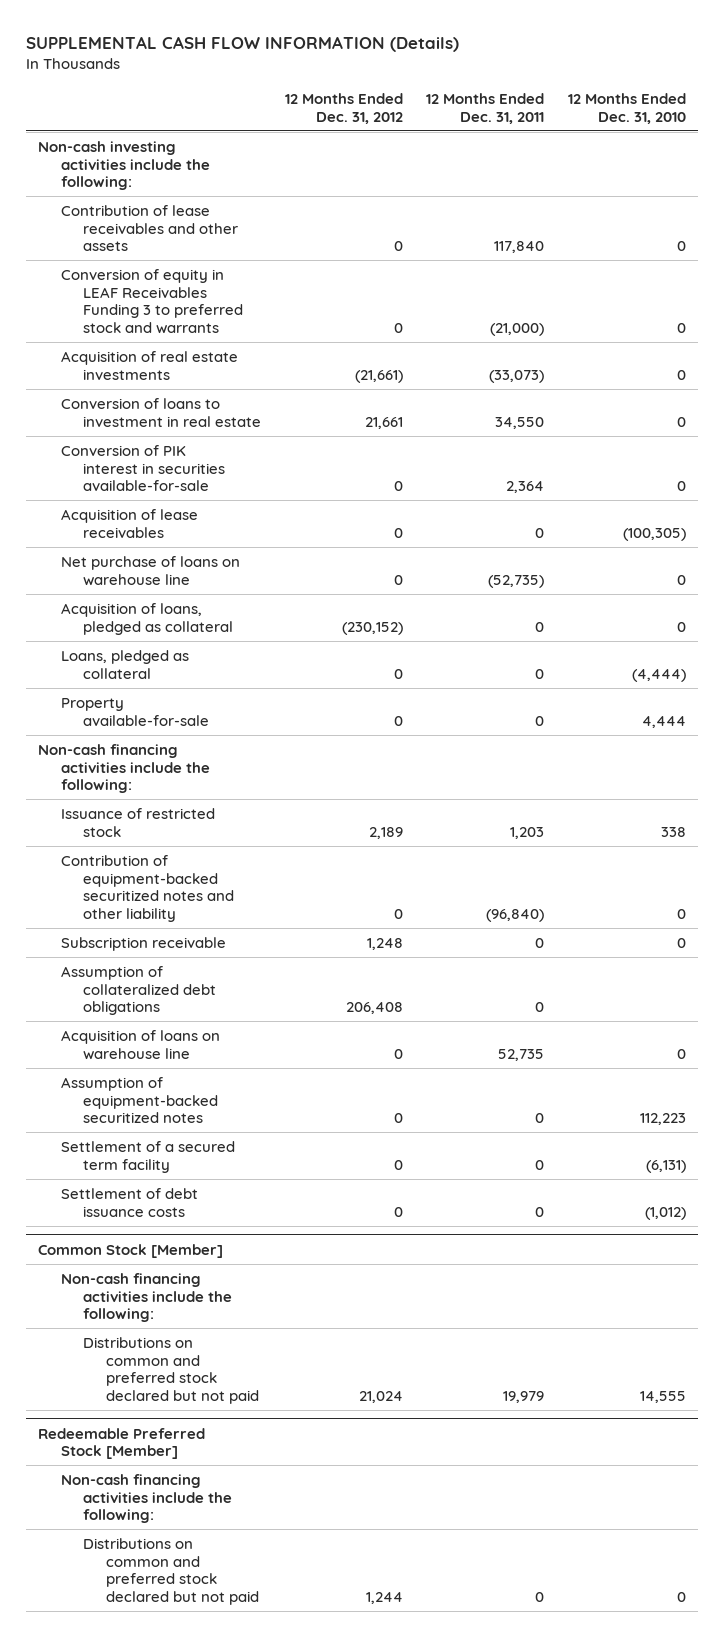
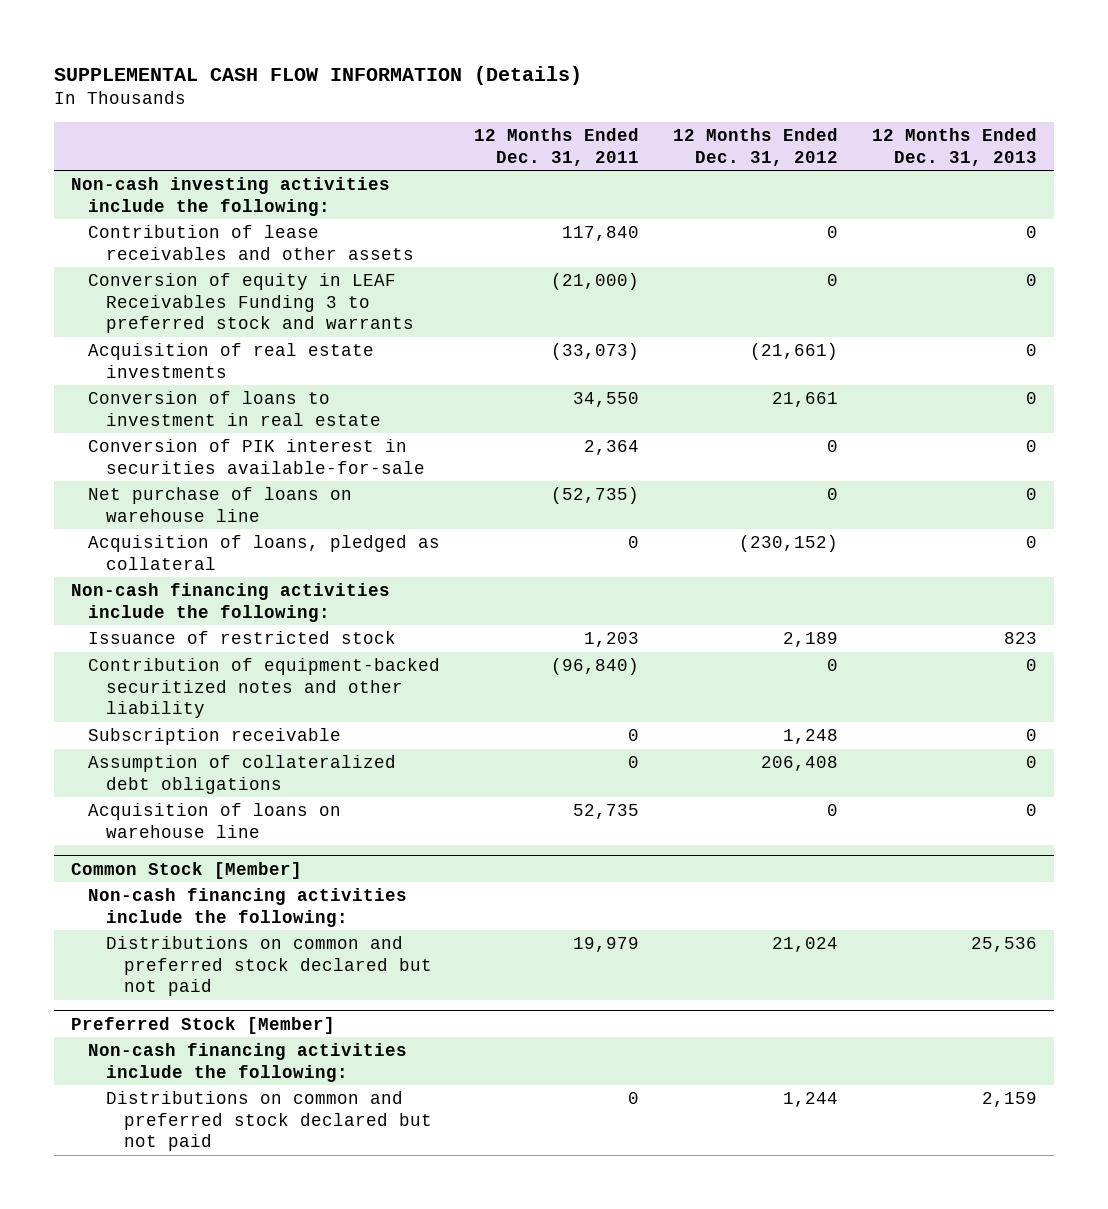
- | 12 Months Ended Dec. 31, 2012 | 12 Months Ended Dec. 31, 2011 | 12 Months Ended Dec. 31, 2010
+ | 12 Months Ended Dec. 31, 2011 | 12 Months Ended Dec. 31, 2012 | 12 Months Ended Dec. 31, 2013
- Acquisition of lease receivables | 0 | 0 | (100,305)
- Loans, pledged as collateral | 0 | 0 | (4,444)
- Property available-for-sale | 0 | 0 | 4,444
- Assumption of equipment-backed securitized notes | 0 | 0 | 112,223
- Settlement of a secured term facility | 0 | 0 | (6,131)
- Settlement of debt issuance costs | 0 | 0 | (1,012)
- Redeemable Preferred Stock [Member]
+ Preferred Stock [Member]

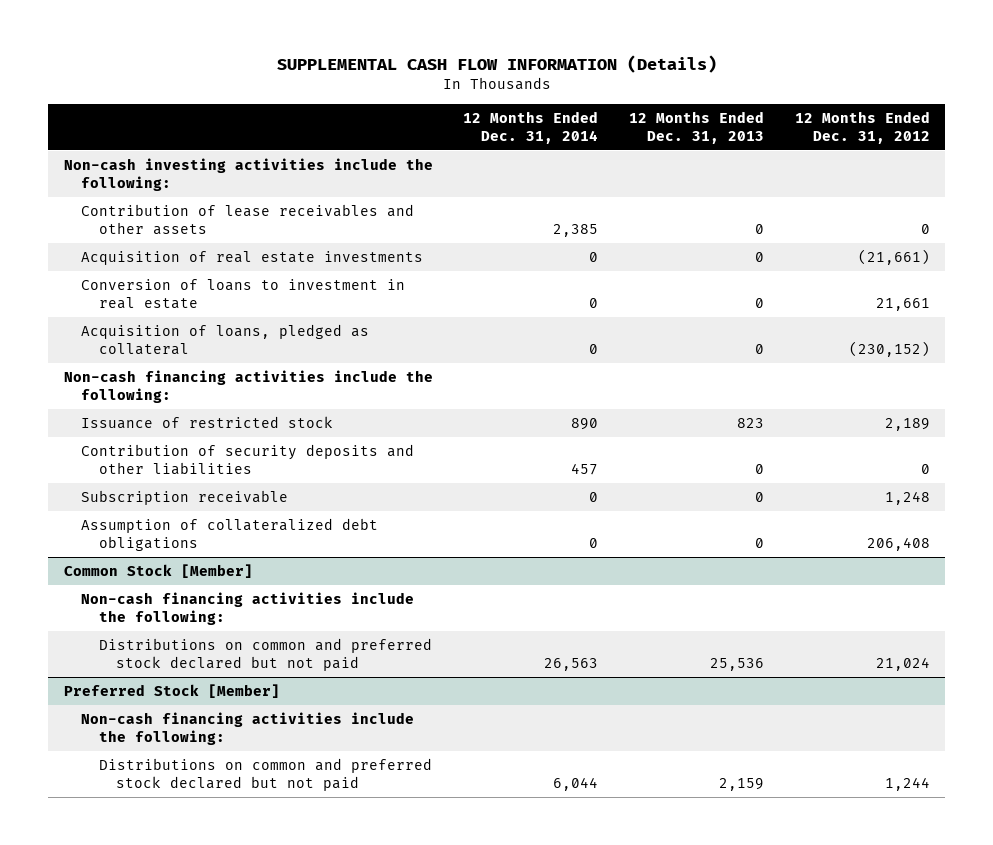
- | 12 Months Ended Dec. 31, 2011 | 12 Months Ended Dec. 31, 2012 | 12 Months Ended Dec. 31, 2013
+ | 12 Months Ended Dec. 31, 2014 | 12 Months Ended Dec. 31, 2013 | 12 Months Ended Dec. 31, 2012
- Conversion of equity in LEAF Receivables Funding 3 to preferred stock and warrants | (21,000) | 0 | 0
- Conversion of PIK interest in securities available-for-sale | 2,364 | 0 | 0
- Net purchase of loans on warehouse line | (52,735) | 0 | 0
- Contribution of equipment-backed securitized notes and other liability | (96,840) | 0 | 0
+ Contribution of security deposits and other liabilities | 457 | 0 | 0
- Acquisition of loans on warehouse line | 52,735 | 0 | 0

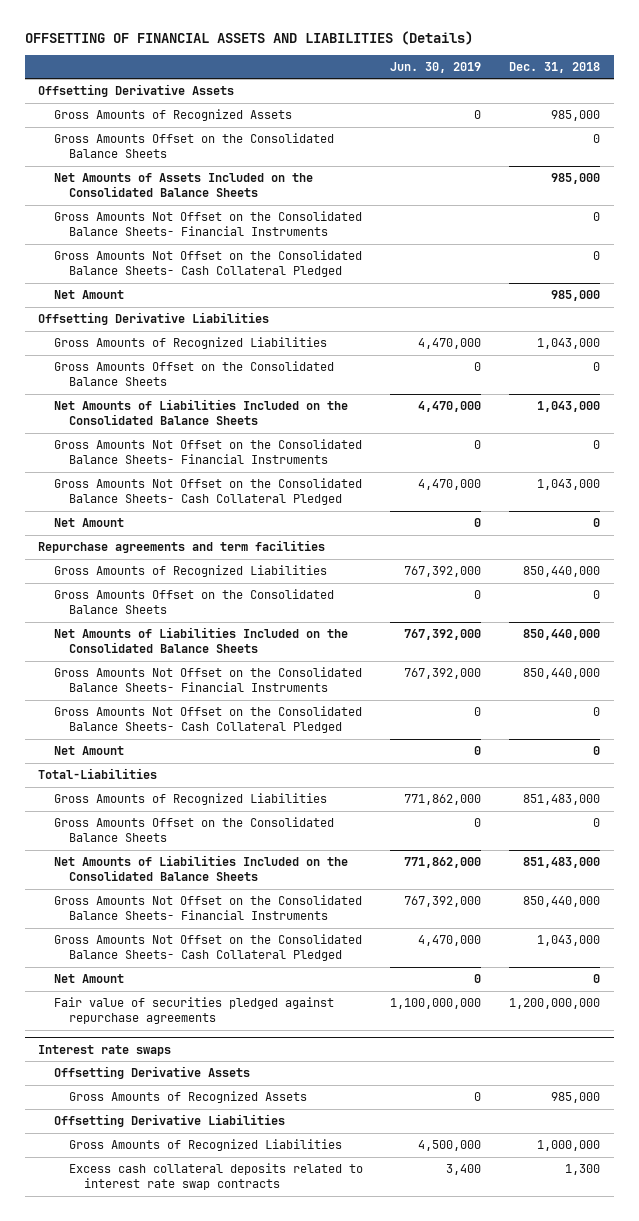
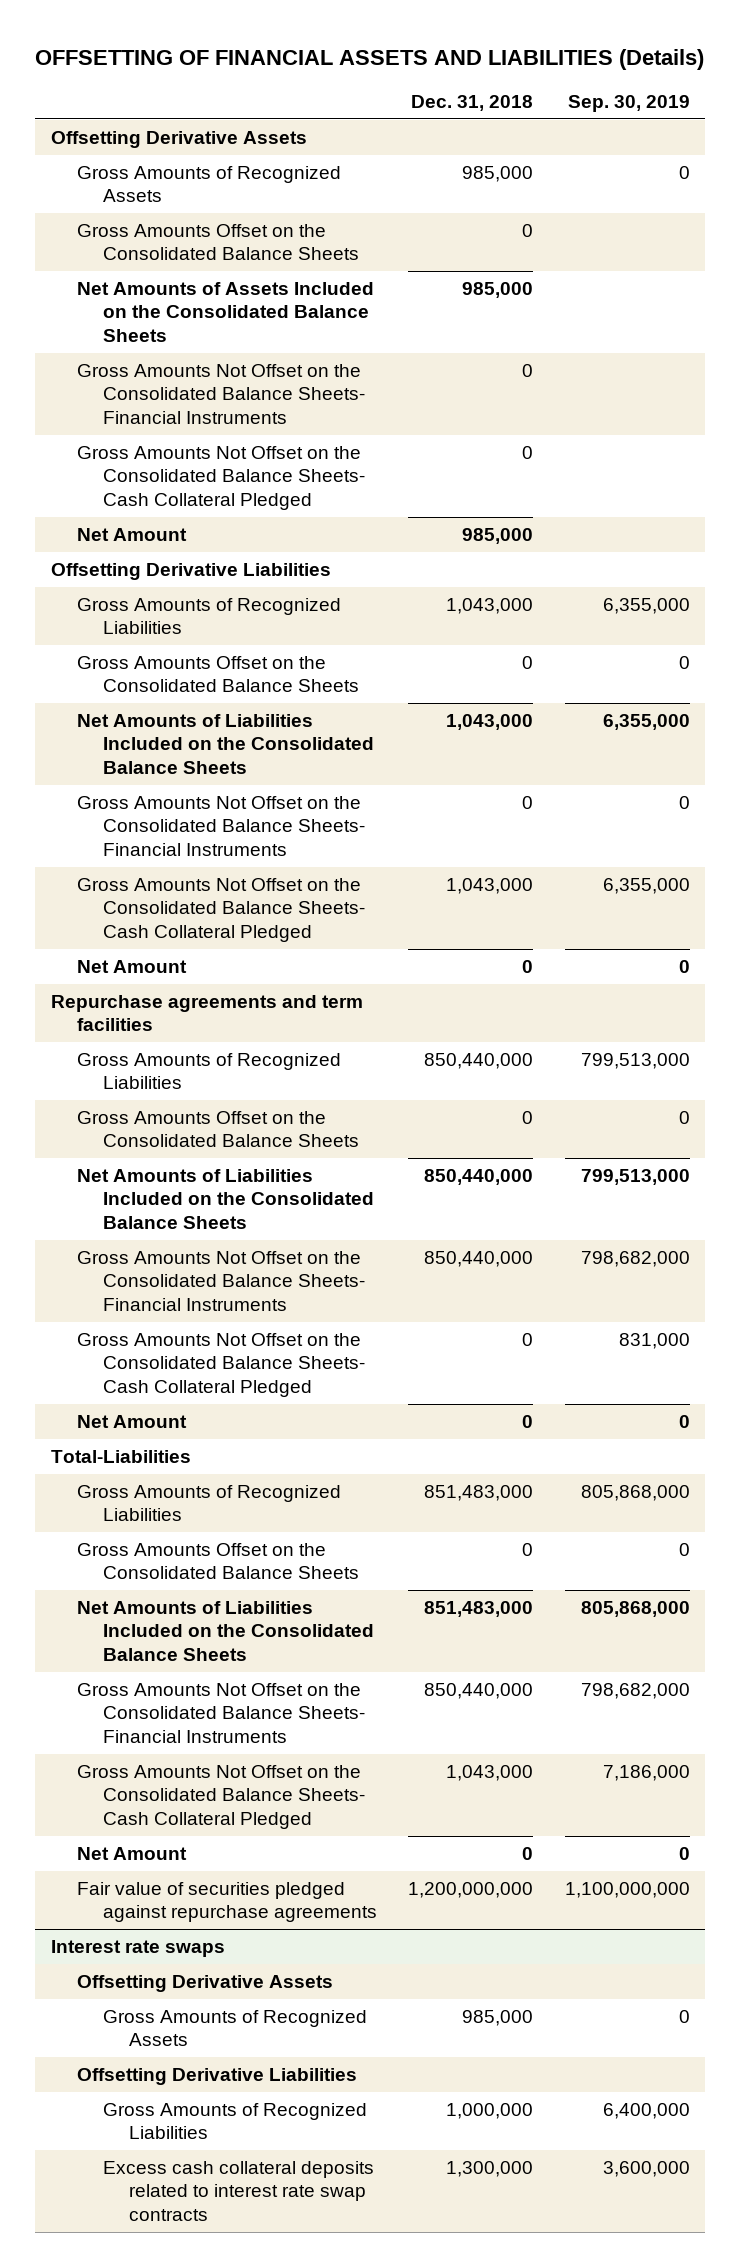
- | Jun. 30, 2019 | Dec. 31, 2018
+ | Dec. 31, 2018 | Sep. 30, 2019
@ Interest rate swaps
- Excess cash collateral deposits related to interest rate swap contracts | 3,400 | 1,300
+ Excess cash collateral deposits related to interest rate swap contracts | 1,300,000 | 3,600,000

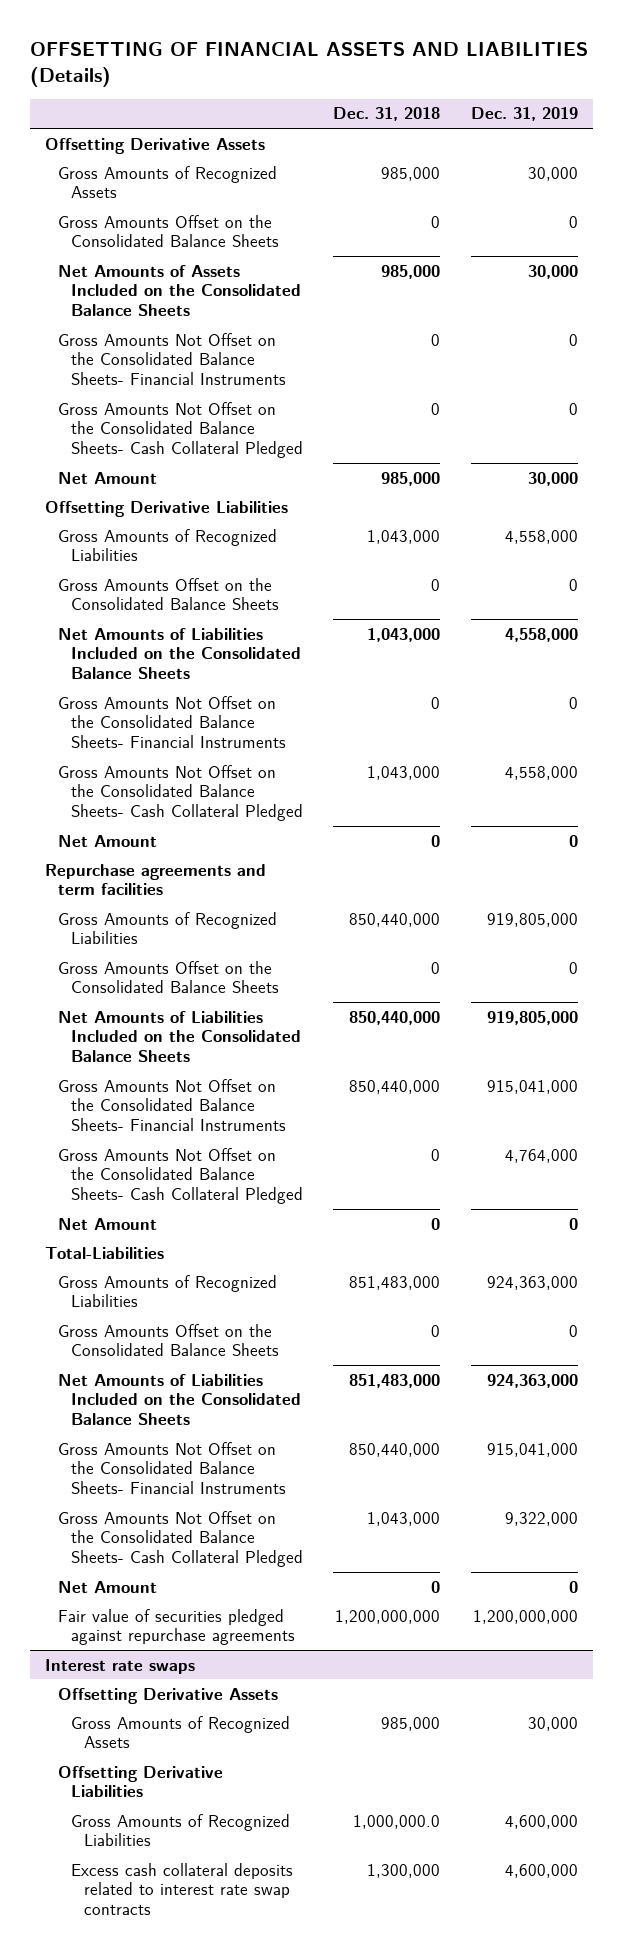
- | Dec. 31, 2018 | Sep. 30, 2019
+ | Dec. 31, 2018 | Dec. 31, 2019
@ Interest rate swaps
- Gross Amounts of Recognized Liabilities | 1,000,000 | 6,400,000
+ Gross Amounts of Recognized Liabilities | 1,000,000.0 | 4,600,000

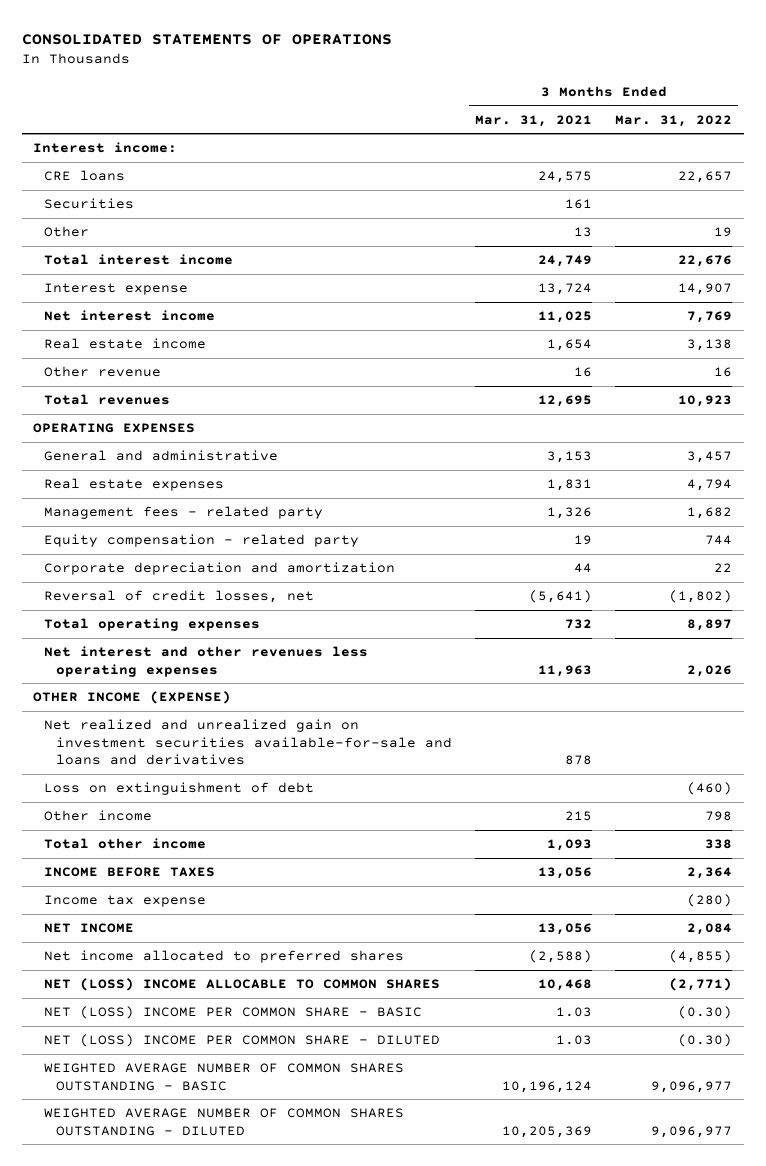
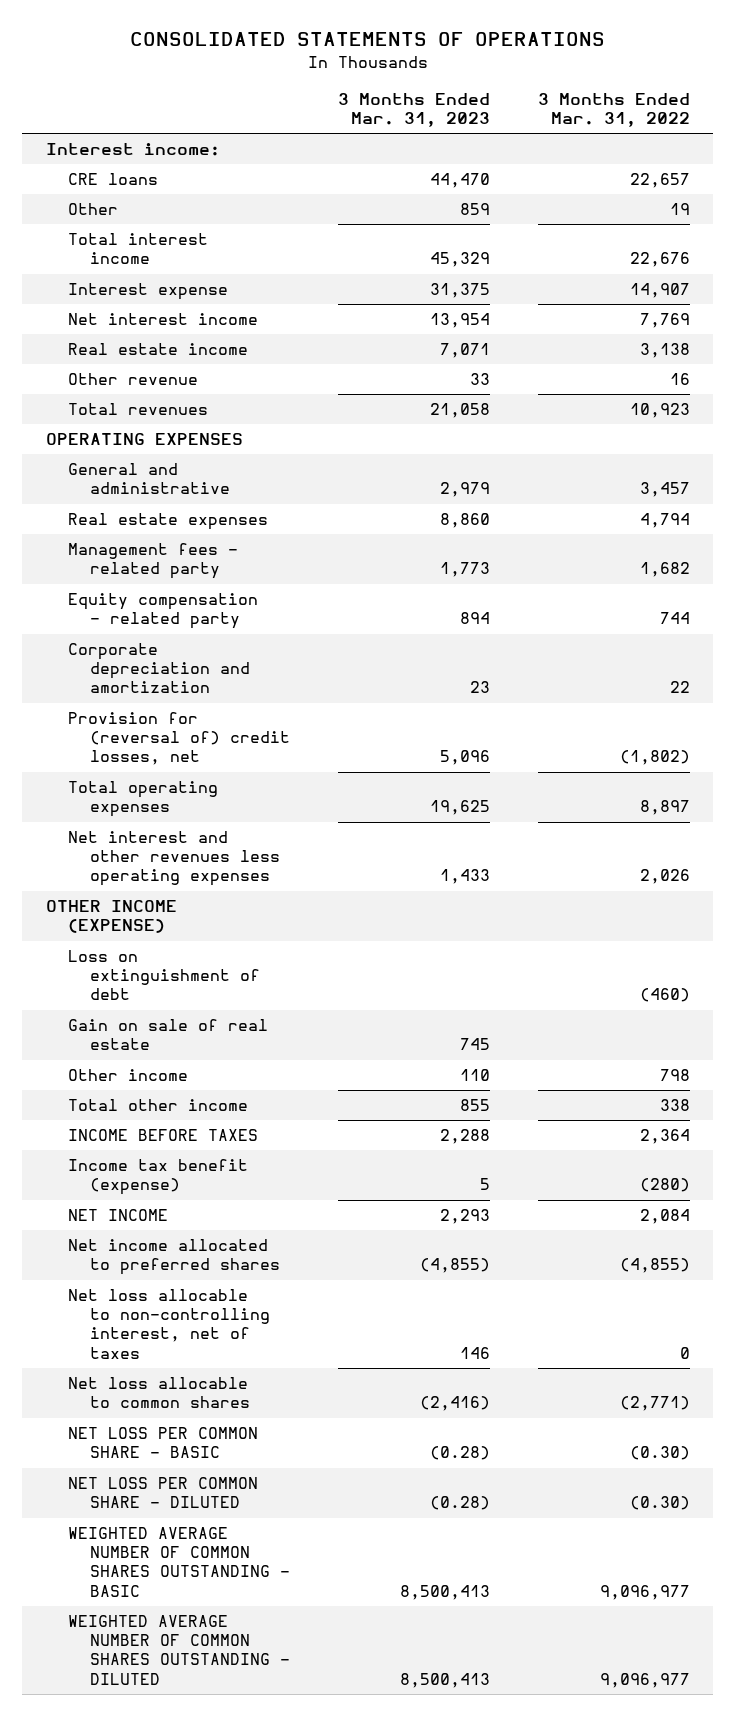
- | 3 Months Ended Mar. 31, 2021 | 3 Months Ended Mar. 31, 2022
+ | 3 Months Ended Mar. 31, 2023 | 3 Months Ended Mar. 31, 2022
- Securities | 161 |
- Reversal of credit losses, net | (5,641) | (1,802)
+ Provision for (reversal of) credit losses, net | 5,096 | (1,802)
- Net realized and unrealized gain on investment securities available-for-sale and loans and derivatives | 878 |
+ Gain on sale of real estate | 745 |
- Income tax expense | | (280)
+ Income tax benefit (expense) | 5 | (280)
- NET (LOSS) INCOME ALLOCABLE TO COMMON SHARES | 10,468 | (2,771)
- NET (LOSS) INCOME PER COMMON SHARE - BASIC | 1.03 | (0.30)
- NET (LOSS) INCOME PER COMMON SHARE - DILUTED | 1.03 | (0.30)
+ Net loss allocable to non-controlling interest, net of taxes | 146 | 0
+ Net loss allocable to common shares | (2,416) | (2,771)
+ NET LOSS PER COMMON SHARE - BASIC | (0.28) | (0.30)
+ NET LOSS PER COMMON SHARE - DILUTED | (0.28) | (0.30)

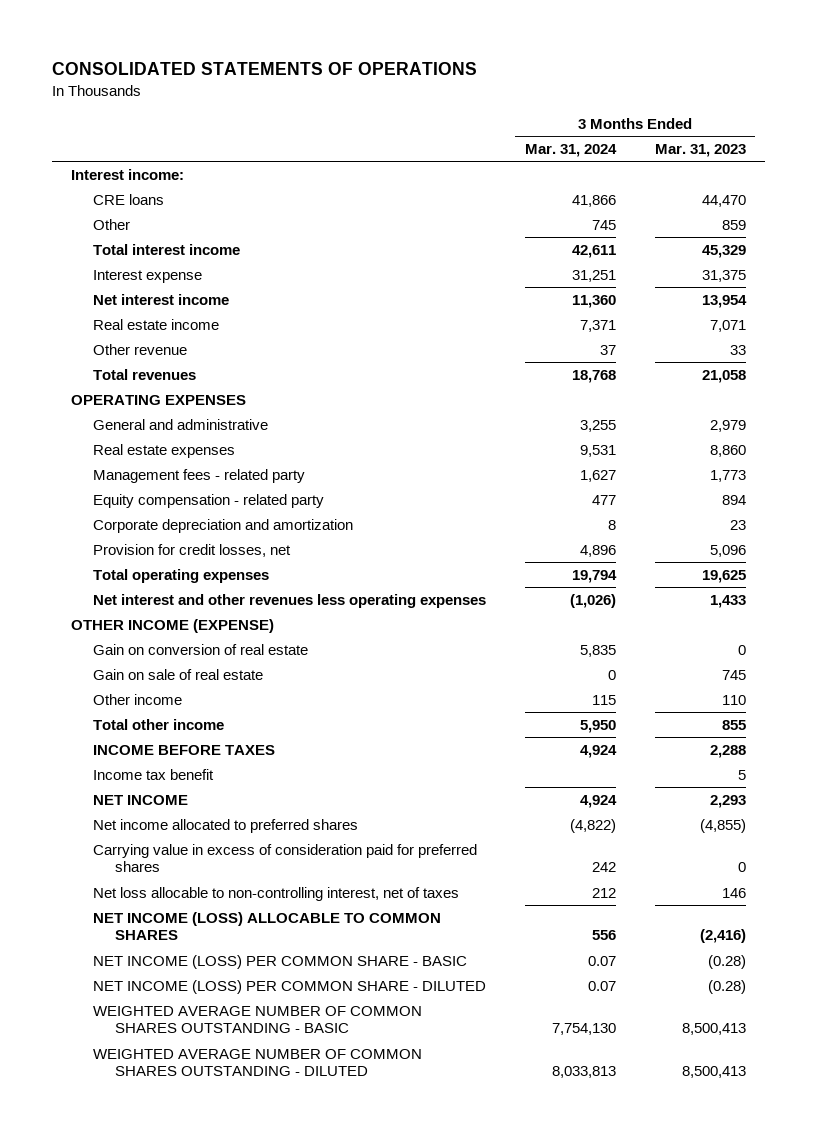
- | 3 Months Ended Mar. 31, 2023 | 3 Months Ended Mar. 31, 2022
+ | 3 Months Ended Mar. 31, 2024 | 3 Months Ended Mar. 31, 2023
- Provision for (reversal of) credit losses, net | 5,096 | (1,802)
+ Provision for credit losses, net | 4,896 | 5,096
- Loss on extinguishment of debt | | (460)
+ Gain on conversion of real estate | 5,835 | 0
- Income tax benefit (expense) | 5 | (280)
+ Income tax benefit | | 5
+ Carrying value in excess of consideration paid for preferred shares | 242 | 0
- Net loss allocable to common shares | (2,416) | (2,771)
- NET LOSS PER COMMON SHARE - BASIC | (0.28) | (0.30)
- NET LOSS PER COMMON SHARE - DILUTED | (0.28) | (0.30)
+ NET INCOME (LOSS) ALLOCABLE TO COMMON SHARES | 556 | (2,416)
+ NET INCOME (LOSS) PER COMMON SHARE - BASIC | 0.07 | (0.28)
+ NET INCOME (LOSS) PER COMMON SHARE - DILUTED | 0.07 | (0.28)

